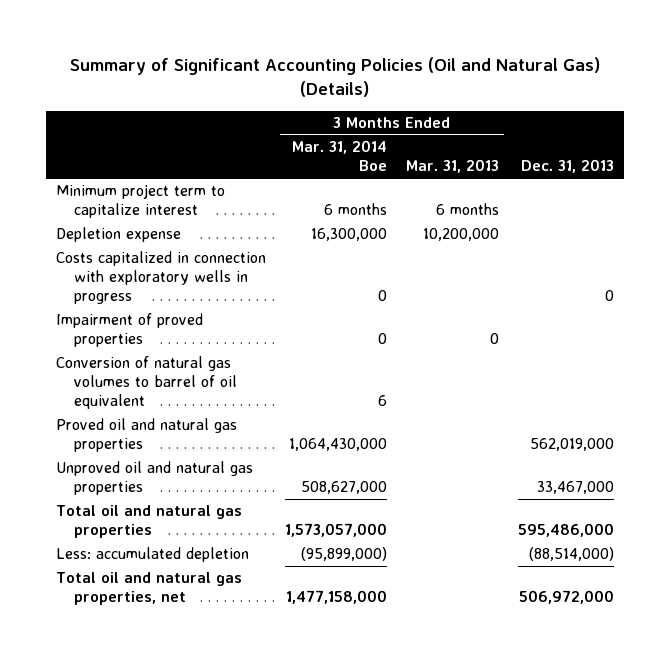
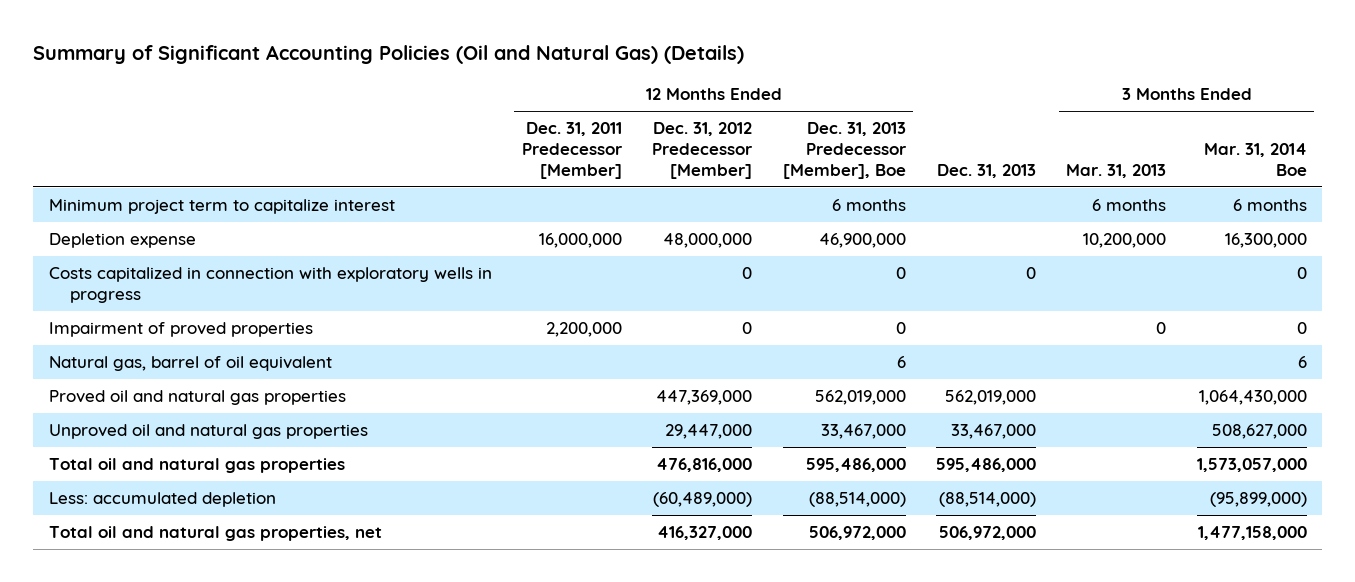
- | 3 Months Ended Mar. 31, 2014 Boe | 3 Months Ended Mar. 31, 2013 | Dec. 31, 2013
+ | 12 Months Ended Dec. 31, 2011 Predecessor [Member] | 12 Months Ended Dec. 31, 2012 Predecessor [Member] | 12 Months Ended Dec. 31, 2013 Predecessor [Member], Boe | Dec. 31, 2013 | 3 Months Ended Mar. 31, 2013 | 3 Months Ended Mar. 31, 2014 Boe
- Conversion of natural gas volumes to barrel of oil equivalent | 6 | |
+ Natural gas, barrel of oil equivalent | | | 6 | | | 6

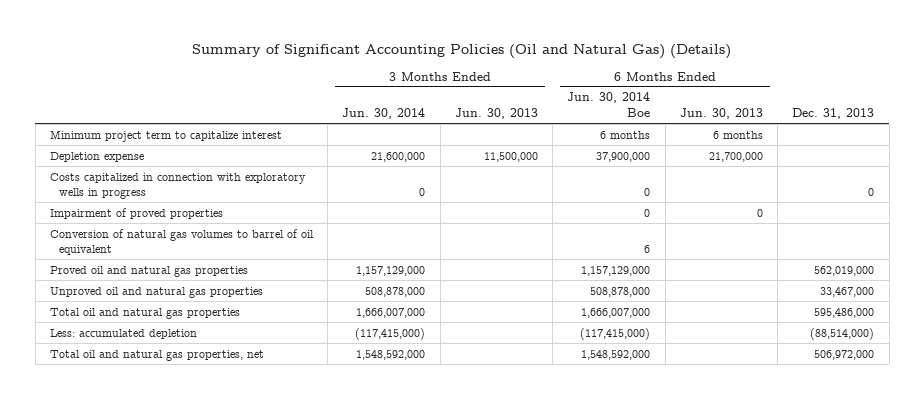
- | 12 Months Ended Dec. 31, 2011 Predecessor [Member] | 12 Months Ended Dec. 31, 2012 Predecessor [Member] | 12 Months Ended Dec. 31, 2013 Predecessor [Member], Boe | Dec. 31, 2013 | 3 Months Ended Mar. 31, 2013 | 3 Months Ended Mar. 31, 2014 Boe
+ | 3 Months Ended Jun. 30, 2014 | 3 Months Ended Jun. 30, 2013 | 6 Months Ended Jun. 30, 2014 Boe | 6 Months Ended Jun. 30, 2013 | Dec. 31, 2013
- Natural gas, barrel of oil equivalent | | | 6 | | | 6
+ Conversion of natural gas volumes to barrel of oil equivalent | | | 6 | |

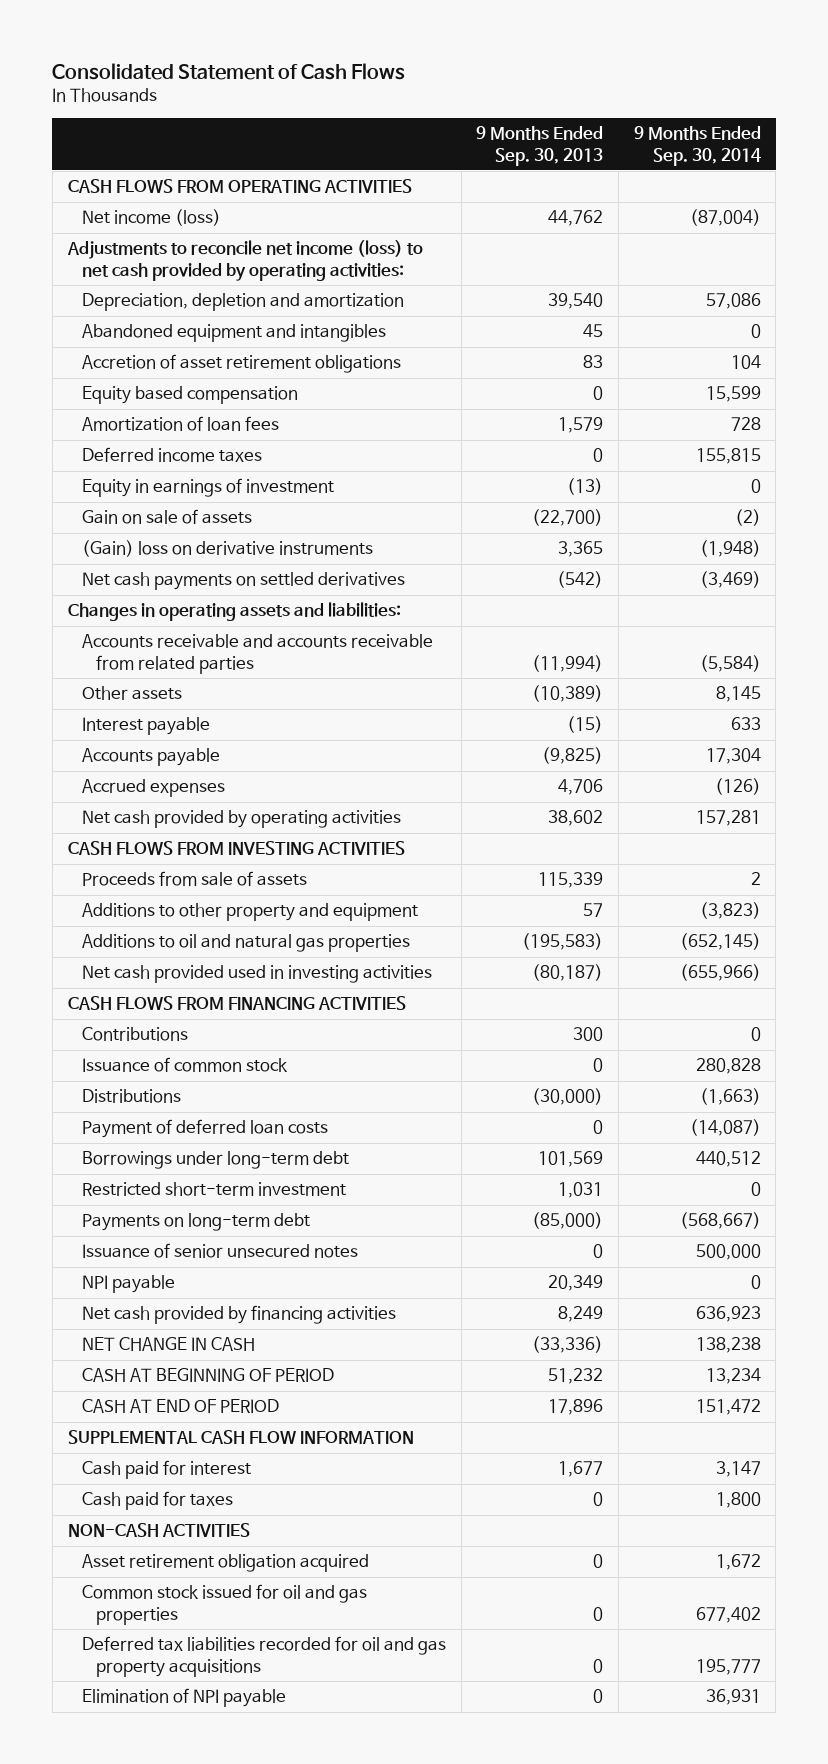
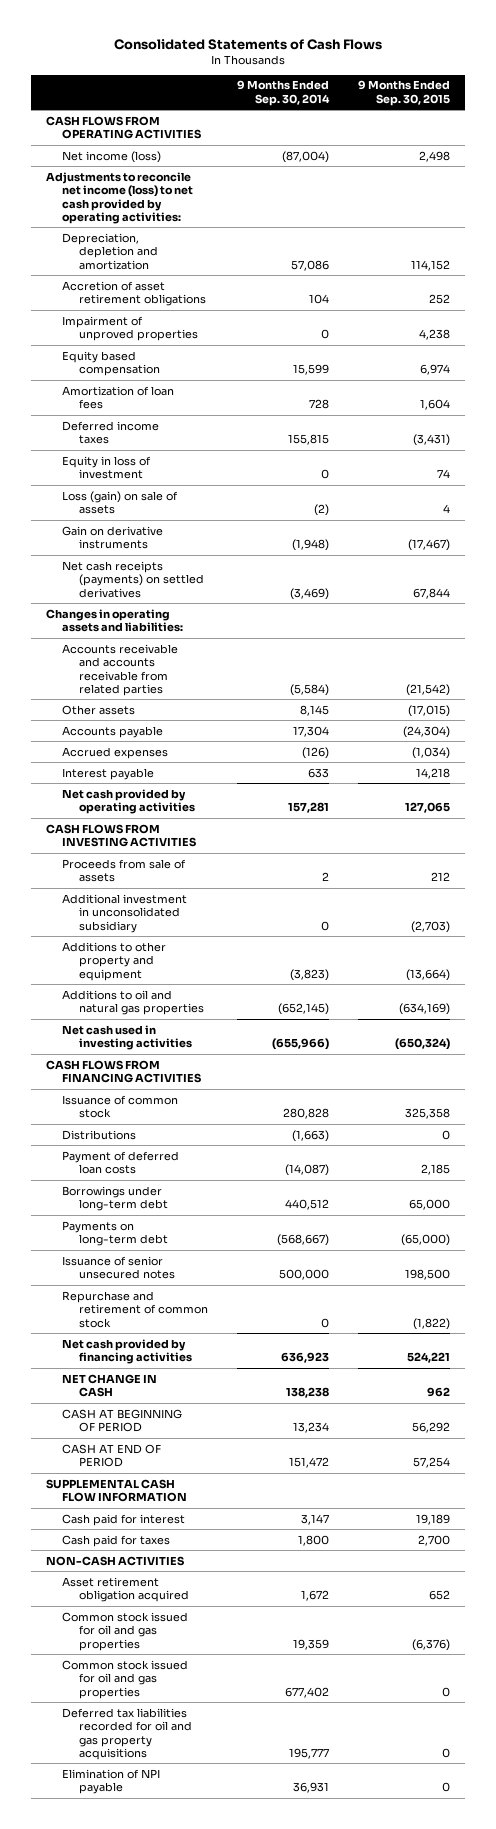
- Consolidated Statement of Cash Flows
+ Consolidated Statements of Cash Flows
- | 9 Months Ended Sep. 30, 2013 | 9 Months Ended Sep. 30, 2014
+ | 9 Months Ended Sep. 30, 2014 | 9 Months Ended Sep. 30, 2015
- Abandoned equipment and intangibles | 45 | 0
+ Impairment of unproved properties | 0 | 4,238
- Equity in earnings of investment | (13) | 0
- Gain on sale of assets | (22,700) | (2)
- (Gain) loss on derivative instruments | 3,365 | (1,948)
- Net cash payments on settled derivatives | (542) | (3,469)
+ Equity in loss of investment | 0 | 74
+ Loss (gain) on sale of assets | (2) | 4
+ Gain on derivative instruments | (1,948) | (17,467)
+ Net cash receipts (payments) on settled derivatives | (3,469) | 67,844
moved down: Interest payable | 633 | 14,218
+ Additional investment in unconsolidated subsidiary | 0 | (2,703)
- Net cash provided used in investing activities | (80,187) | (655,966)
+ Net cash used in investing activities | (655,966) | (650,324)
- Contributions | 300 | 0
- Restricted short-term investment | 1,031 | 0
- NPI payable | 20,349 | 0
+ Repurchase and retirement of common stock | 0 | (1,822)
+ Common stock issued for oil and gas properties | 19,359 | (6,376)

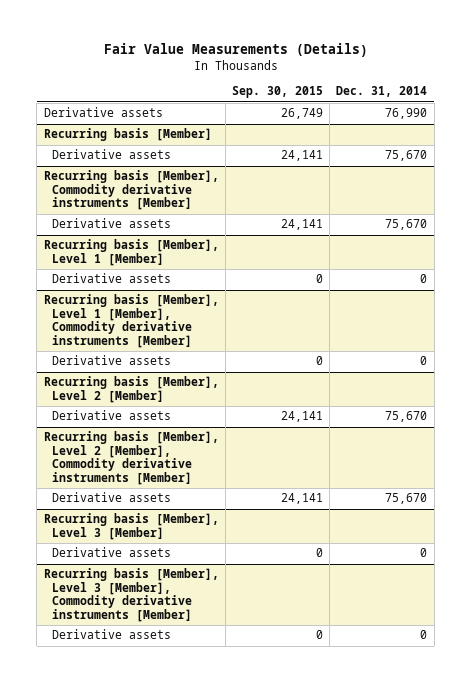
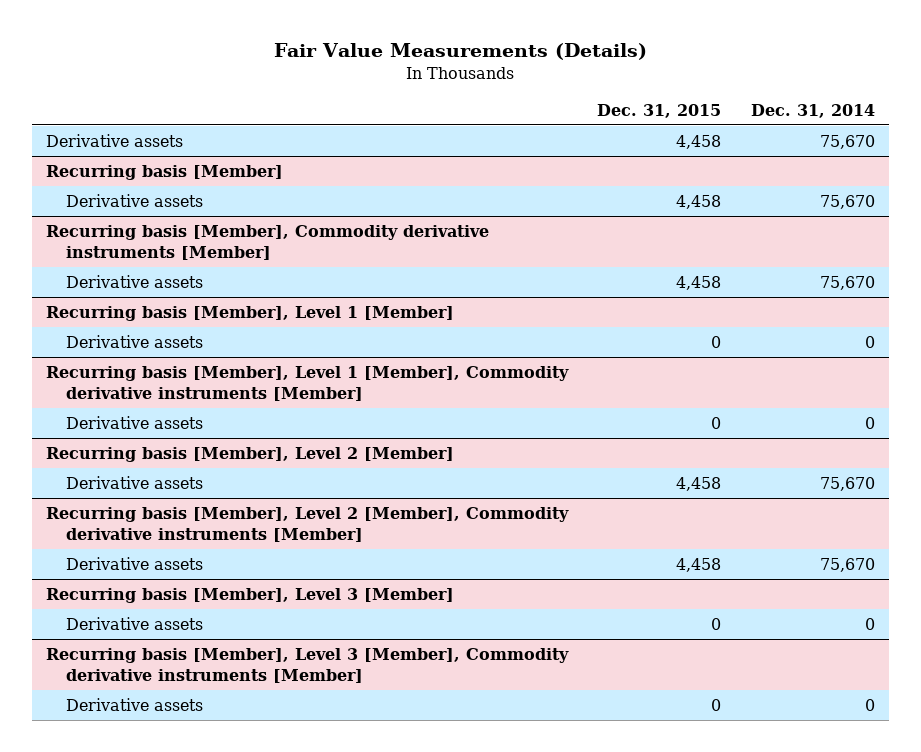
- | Sep. 30, 2015 | Dec. 31, 2014
+ | Dec. 31, 2015 | Dec. 31, 2014
- Derivative assets | 26,749 | 76,990
+ Derivative assets | 4,458 | 75,670

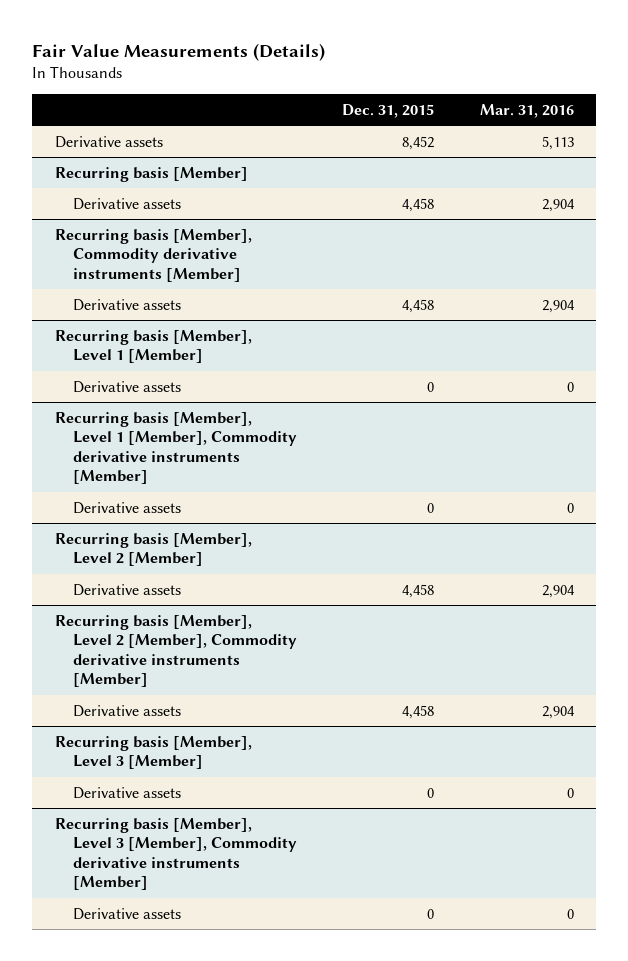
- | Dec. 31, 2015 | Dec. 31, 2014
+ | Dec. 31, 2015 | Mar. 31, 2016
- Derivative assets | 4,458 | 75,670
+ Derivative assets | 8,452 | 5,113

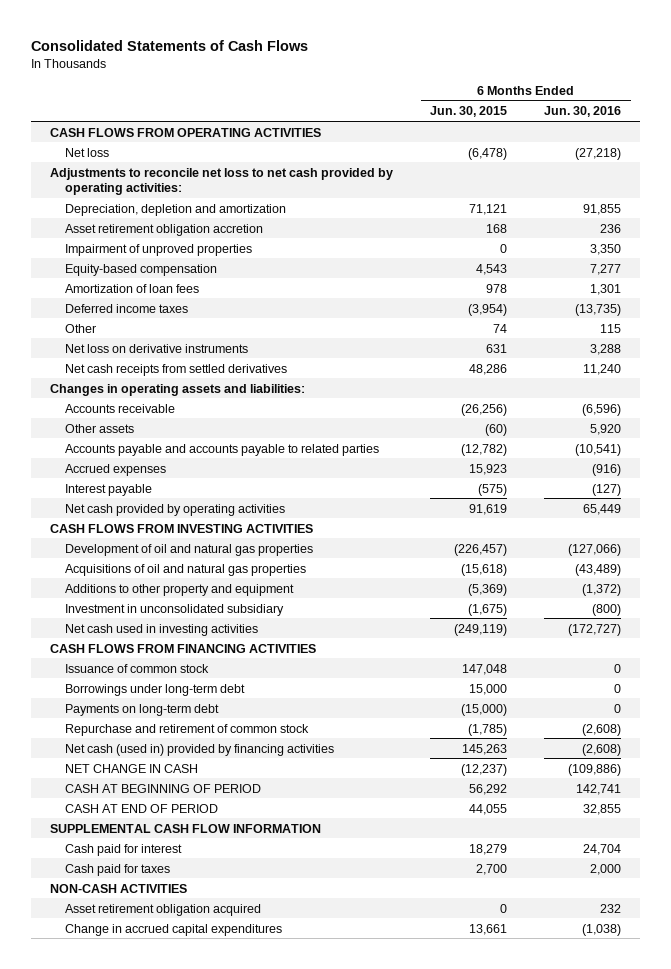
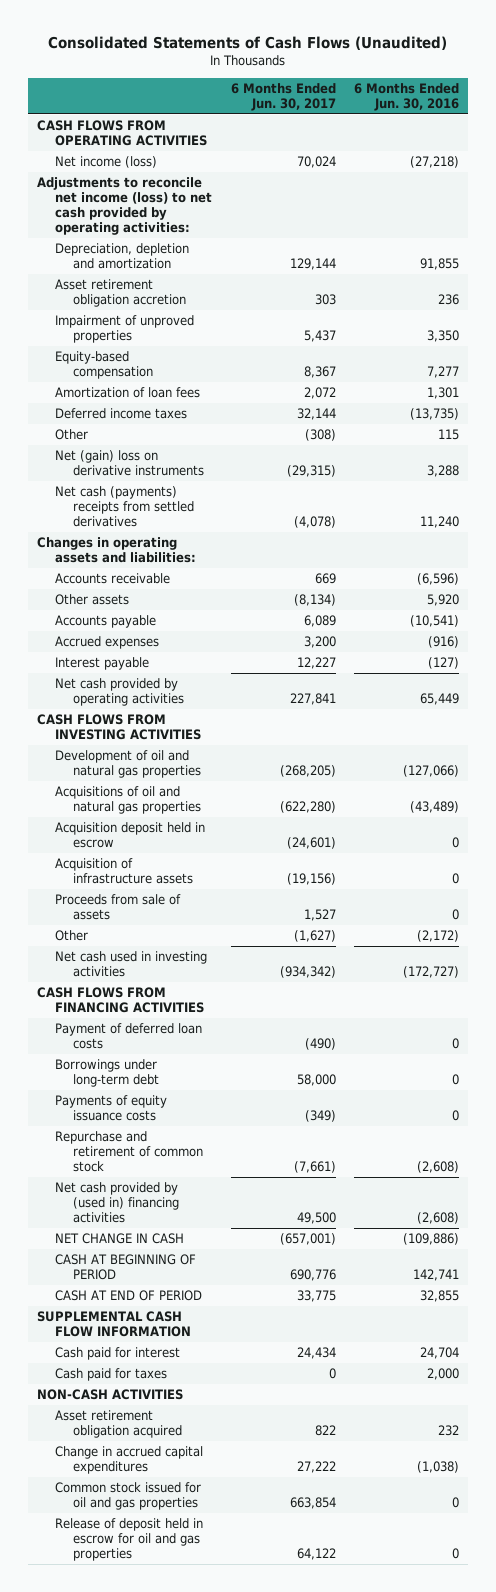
- Consolidated Statements of Cash Flows
+ Consolidated Statements of Cash Flows (Unaudited)
- | 6 Months Ended Jun. 30, 2015 | 6 Months Ended Jun. 30, 2016
+ | 6 Months Ended Jun. 30, 2017 | 6 Months Ended Jun. 30, 2016
- Net loss | (6,478) | (27,218)
- Adjustments to reconcile net loss to net cash provided by operating activities:
+ Net income (loss) | 70,024 | (27,218)
+ Adjustments to reconcile net income (loss) to net cash provided by operating activities:
- Net loss on derivative instruments | 631 | 3,288
- Net cash receipts from settled derivatives | 48,286 | 11,240
+ Net (gain) loss on derivative instruments | (29,315) | 3,288
+ Net cash (payments) receipts from settled derivatives | (4,078) | 11,240
- Accounts payable and accounts payable to related parties | (12,782) | (10,541)
+ Accounts payable | 6,089 | (10,541)
- Additions to other property and equipment | (5,369) | (1,372)
- Investment in unconsolidated subsidiary | (1,675) | (800)
+ Acquisition deposit held in escrow | (24,601) | 0
+ Acquisition of infrastructure assets | (19,156) | 0
+ Proceeds from sale of assets | 1,527 | 0
+ Other | (1,627) | (2,172)
- Issuance of common stock | 147,048 | 0
+ Payment of deferred loan costs | (490) | 0
- Payments on long-term debt | (15,000) | 0
+ Payments of equity issuance costs | (349) | 0
- Net cash (used in) provided by financing activities | 145,263 | (2,608)
+ Net cash provided by (used in) financing activities | 49,500 | (2,608)
+ Common stock issued for oil and gas properties | 663,854 | 0
+ Release of deposit held in escrow for oil and gas properties | 64,122 | 0

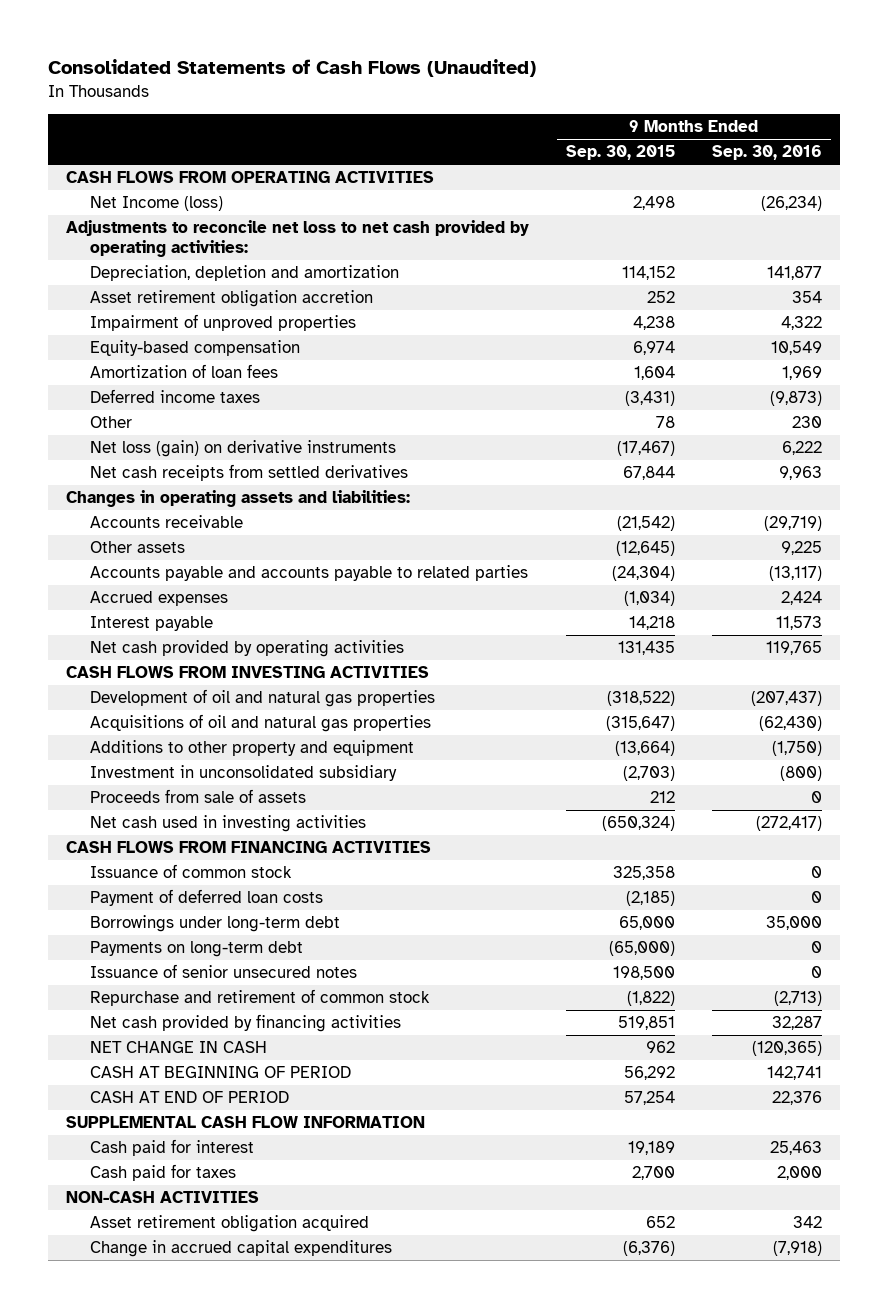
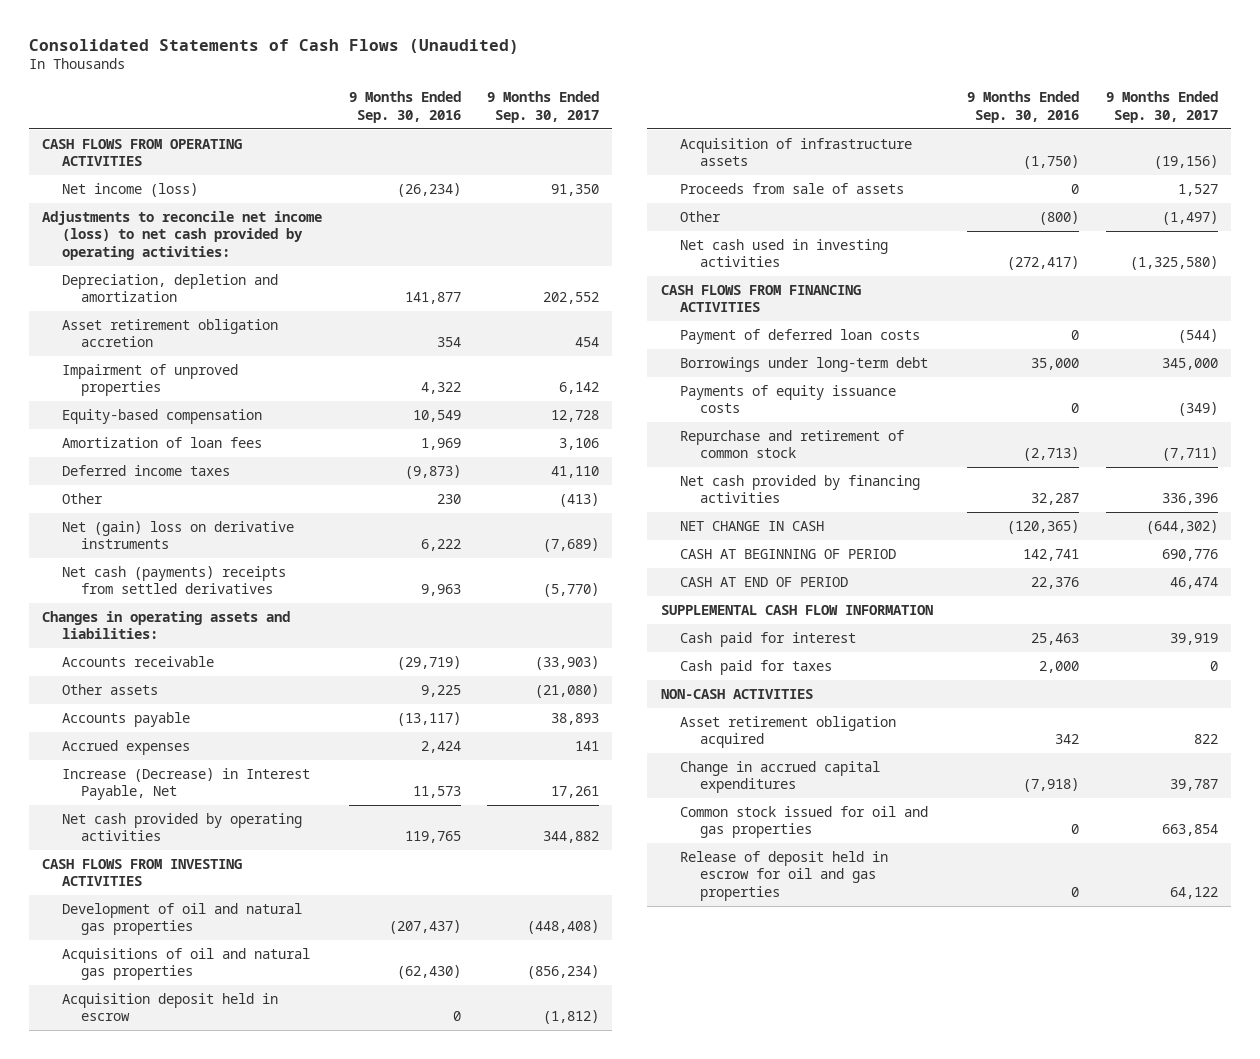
- | 9 Months Ended Sep. 30, 2015 | 9 Months Ended Sep. 30, 2016
+ | 9 Months Ended Sep. 30, 2016 | 9 Months Ended Sep. 30, 2017
- Net Income (loss) | 2,498 | (26,234)
- Adjustments to reconcile net loss to net cash provided by operating activities:
+ Net income (loss) | (26,234) | 91,350
+ Adjustments to reconcile net income (loss) to net cash provided by operating activities:
- Net loss (gain) on derivative instruments | (17,467) | 6,222
- Net cash receipts from settled derivatives | 67,844 | 9,963
+ Net (gain) loss on derivative instruments | 6,222 | (7,689)
+ Net cash (payments) receipts from settled derivatives | 9,963 | (5,770)
- Accounts payable and accounts payable to related parties | (24,304) | (13,117)
+ Accounts payable | (13,117) | 38,893
- Interest payable | 14,218 | 11,573
+ Increase (Decrease) in Interest Payable, Net | 11,573 | 17,261
- Additions to other property and equipment | (13,664) | (1,750)
- Investment in unconsolidated subsidiary | (2,703) | (800)
+ Acquisition deposit held in escrow | 0 | (1,812)
+ Acquisition of infrastructure assets | (1,750) | (19,156)
+ Other | (800) | (1,497)
- Issuance of common stock | 325,358 | 0
- Payments on long-term debt | (65,000) | 0
- Issuance of senior unsecured notes | 198,500 | 0
+ Payments of equity issuance costs | 0 | (349)
+ Common stock issued for oil and gas properties | 0 | 663,854
+ Release of deposit held in escrow for oil and gas properties | 0 | 64,122

